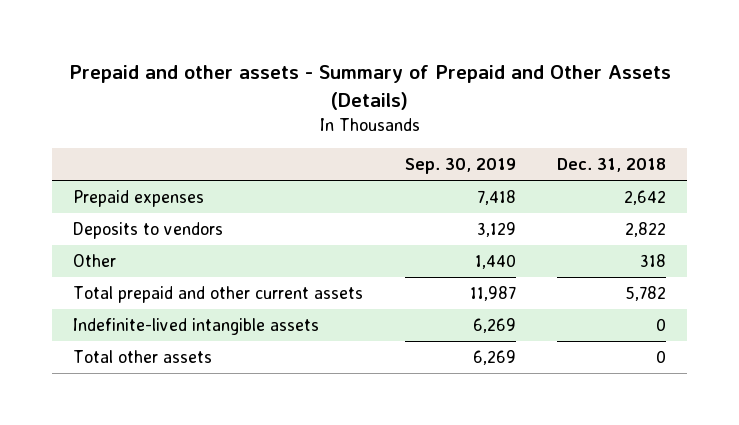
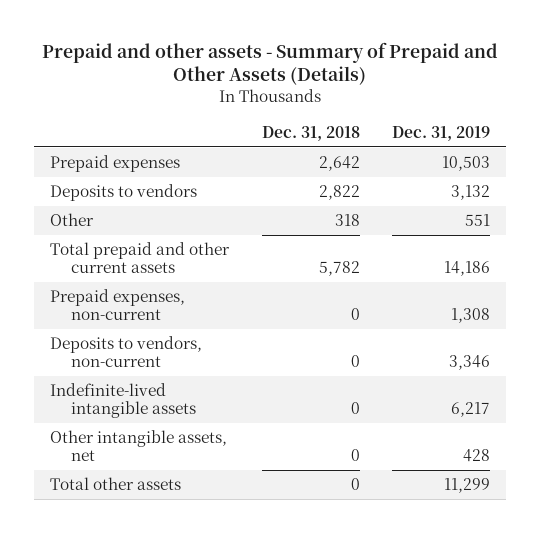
- | Sep. 30, 2019 | Dec. 31, 2018
+ | Dec. 31, 2018 | Dec. 31, 2019
+ Prepaid expenses, non-current | 0 | 1,308
+ Deposits to vendors, non-current | 0 | 3,346
+ Other intangible assets, net | 0 | 428

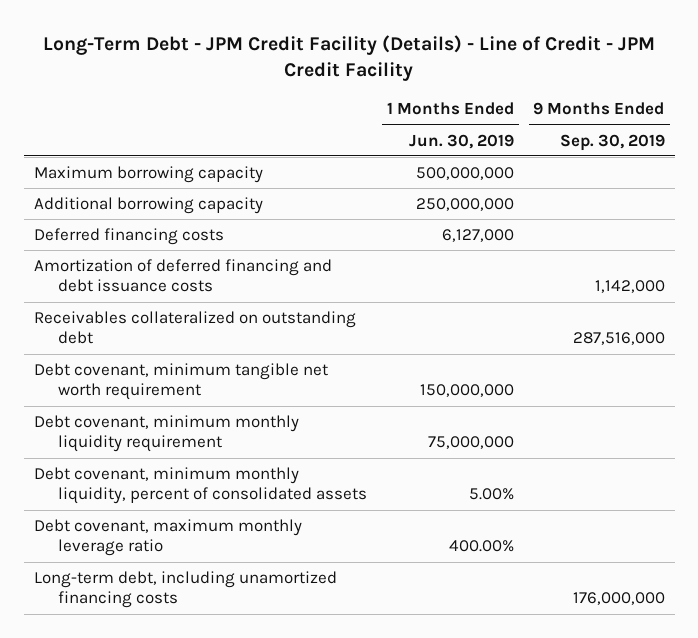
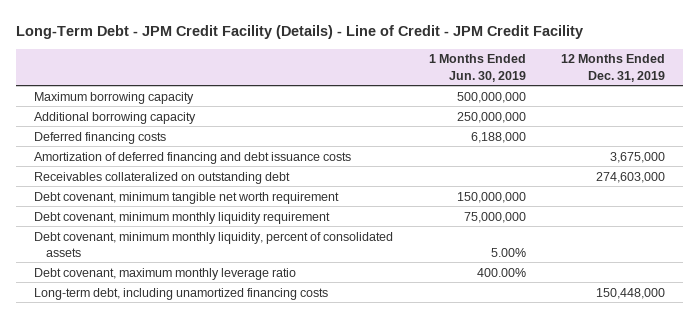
- | 1 Months Ended Jun. 30, 2019 | 9 Months Ended Sep. 30, 2019
+ | 1 Months Ended Jun. 30, 2019 | 12 Months Ended Dec. 31, 2019
- Deferred financing costs | 6,127,000 |
+ Deferred financing costs | 6,188,000 |

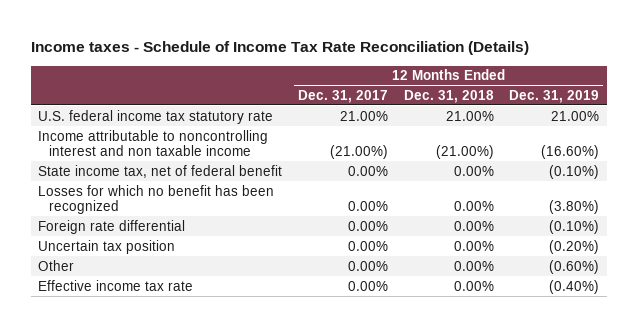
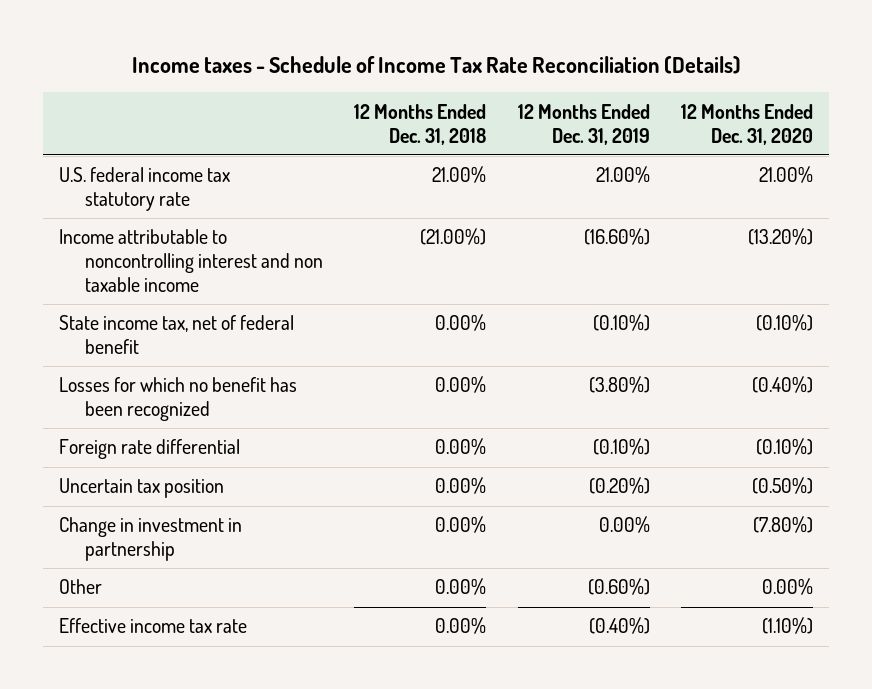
- | 12 Months Ended Dec. 31, 2017 | 12 Months Ended Dec. 31, 2018 | 12 Months Ended Dec. 31, 2019
+ | 12 Months Ended Dec. 31, 2018 | 12 Months Ended Dec. 31, 2019 | 12 Months Ended Dec. 31, 2020
+ Change in investment in partnership | 0.00% | 0.00% | (7.80%)

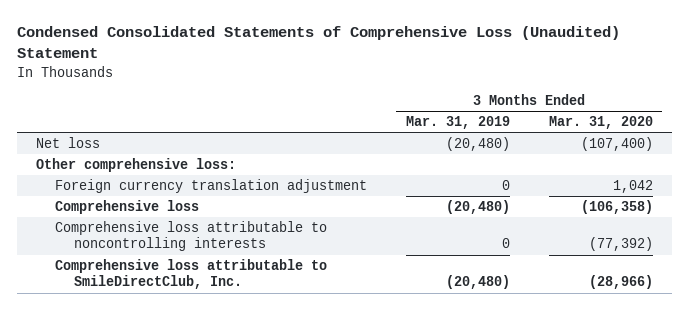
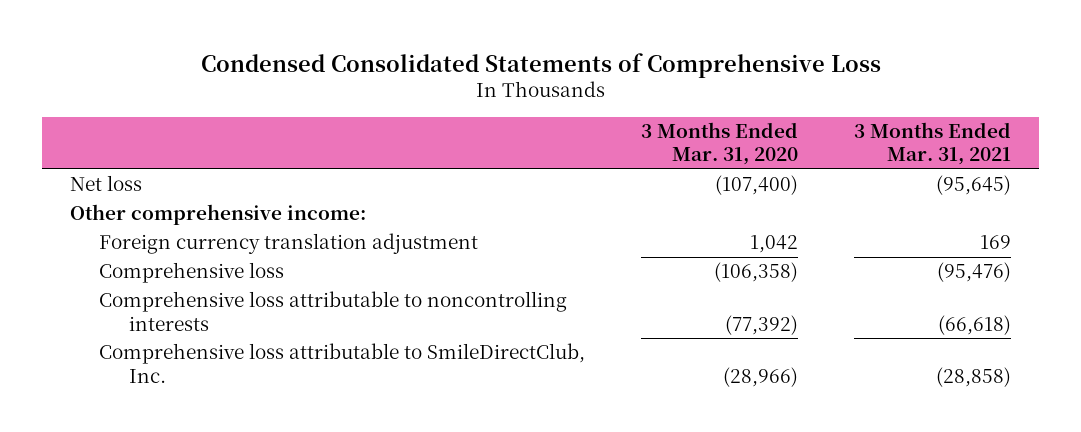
- Condensed Consolidated Statements of Comprehensive Loss (Unaudited) Statement
+ Condensed Consolidated Statements of Comprehensive Loss
- | 3 Months Ended Mar. 31, 2019 | 3 Months Ended Mar. 31, 2020
+ | 3 Months Ended Mar. 31, 2020 | 3 Months Ended Mar. 31, 2021
- Other comprehensive loss:
+ Other comprehensive income:

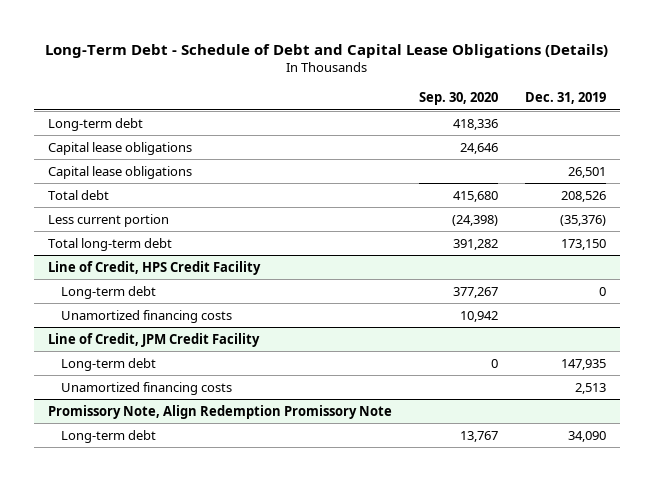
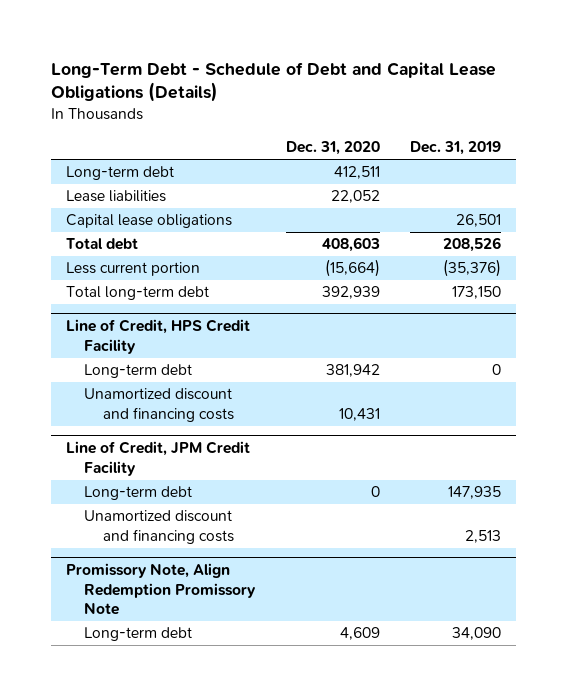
- | Sep. 30, 2020 | Dec. 31, 2019
+ | Dec. 31, 2020 | Dec. 31, 2019
- Capital lease obligations | 24,646 |
+ Lease liabilities | 22,052 |
@ Line of Credit, HPS Credit Facility
- Unamortized financing costs | 10,942 |
+ Unamortized discount and financing costs | 10,431 |
@ Line of Credit, JPM Credit Facility
- Unamortized financing costs | | 2,513
+ Unamortized discount and financing costs | | 2,513

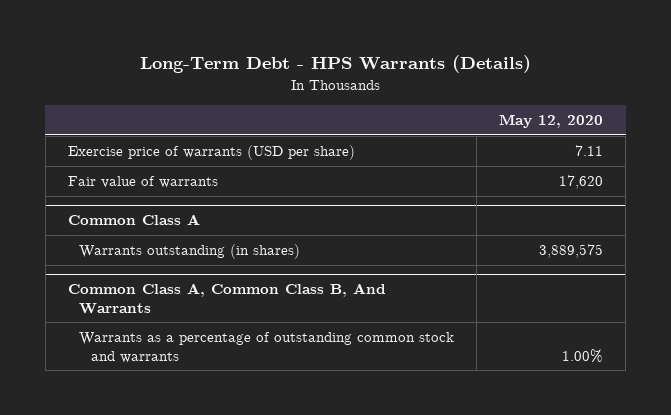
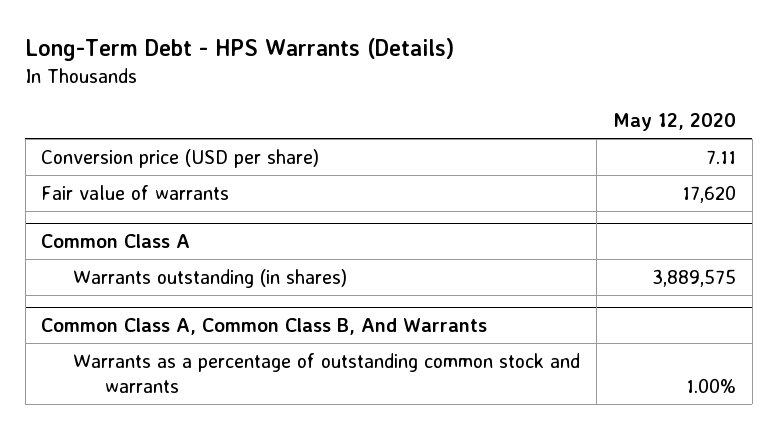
- Exercise price of warrants (USD per share) | 7.11
+ Conversion price (USD per share) | 7.11

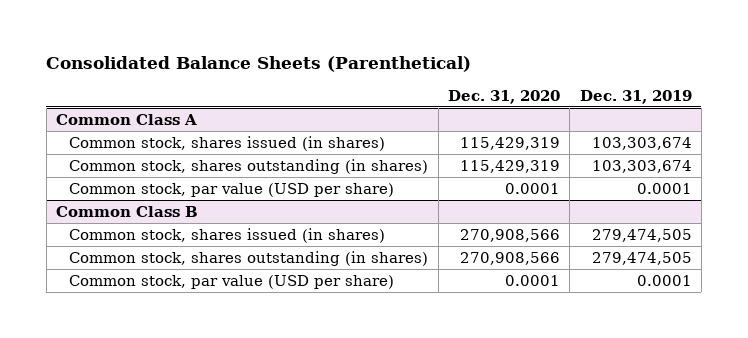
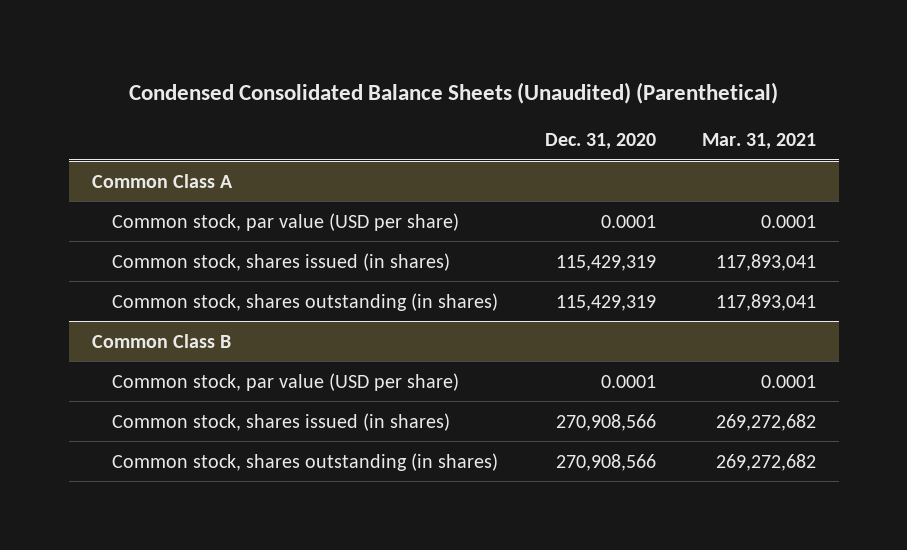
- Consolidated Balance Sheets (Parenthetical)
+ Condensed Consolidated Balance Sheets (Unaudited) (Parenthetical)
- | Dec. 31, 2020 | Dec. 31, 2019
+ | Dec. 31, 2020 | Mar. 31, 2021
@ Common Class A
moved up: Common stock, par value (USD per share) | 0.0001 | 0.0001
@ Common Class B
moved up: Common stock, par value (USD per share) | 0.0001 | 0.0001

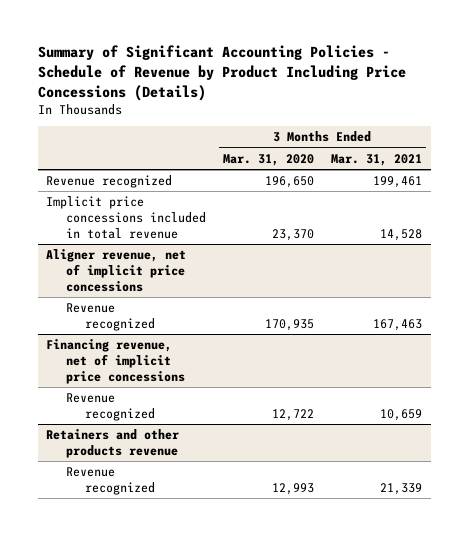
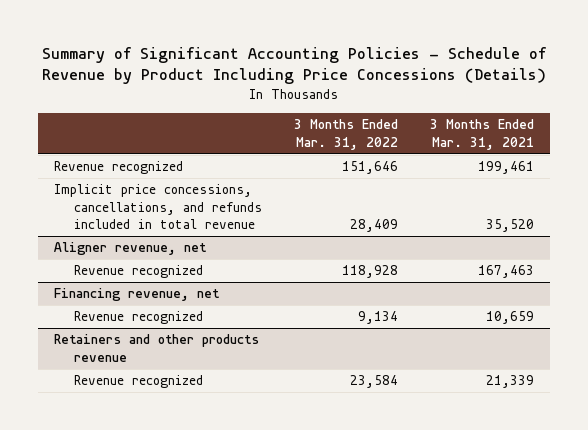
- | 3 Months Ended Mar. 31, 2020 | 3 Months Ended Mar. 31, 2021
+ | 3 Months Ended Mar. 31, 2022 | 3 Months Ended Mar. 31, 2021
- Implicit price concessions included in total revenue | 23,370 | 14,528
- Aligner revenue, net of implicit price concessions
+ Implicit price concessions, cancellations, and refunds included in total revenue | 28,409 | 35,520
+ Aligner revenue, net
- Financing revenue, net of implicit price concessions
+ Financing revenue, net

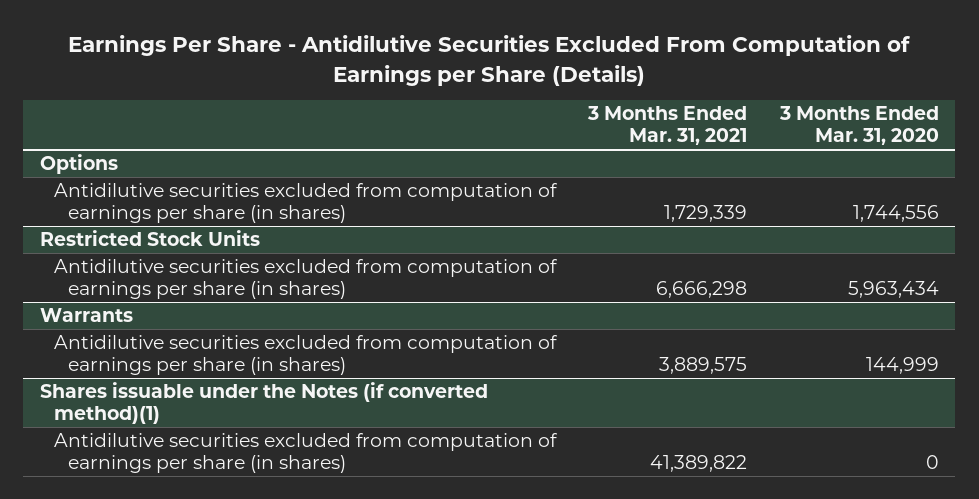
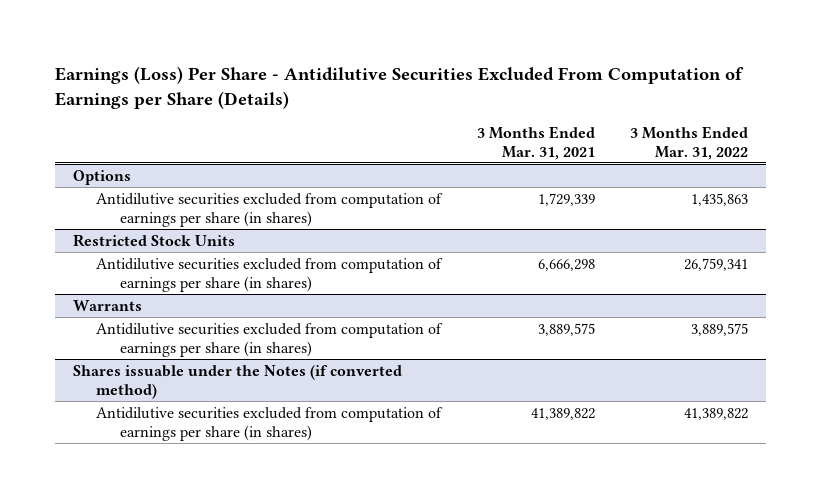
- Earnings Per Share - Antidilutive Securities Excluded From Computation of Earnings per Share (Details)
+ Earnings (Loss) Per Share - Antidilutive Securities Excluded From Computation of Earnings per Share (Details)
- | 3 Months Ended Mar. 31, 2021 | 3 Months Ended Mar. 31, 2020
+ | 3 Months Ended Mar. 31, 2021 | 3 Months Ended Mar. 31, 2022
- Shares issuable under the Notes (if converted method)(1)
+ Shares issuable under the Notes (if converted method)

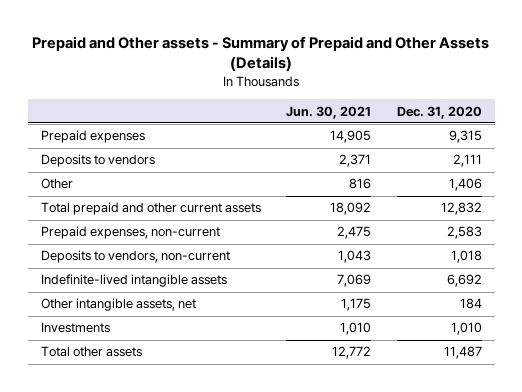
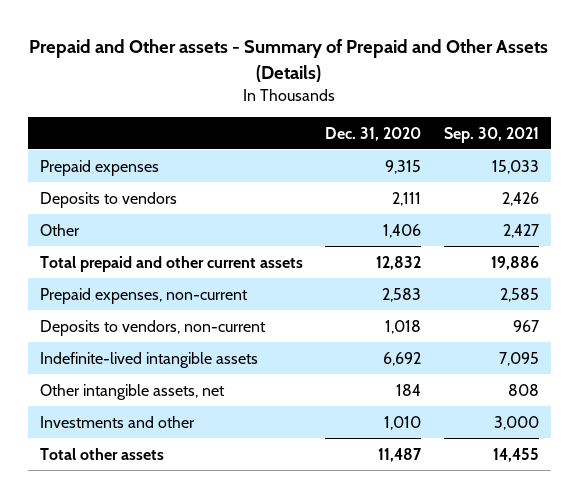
- | Jun. 30, 2021 | Dec. 31, 2020
+ | Dec. 31, 2020 | Sep. 30, 2021
- Investments | 1,010 | 1,010
+ Investments and other | 1,010 | 3,000

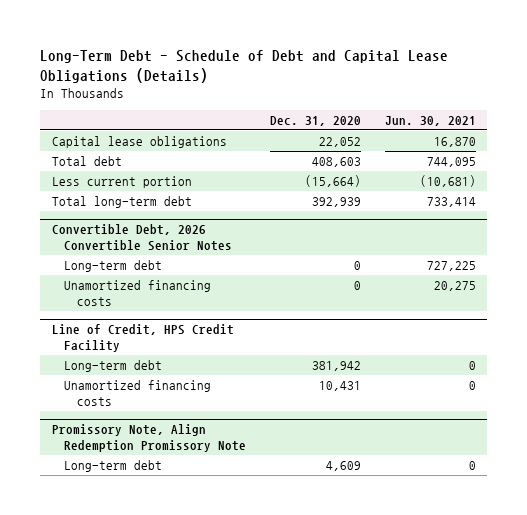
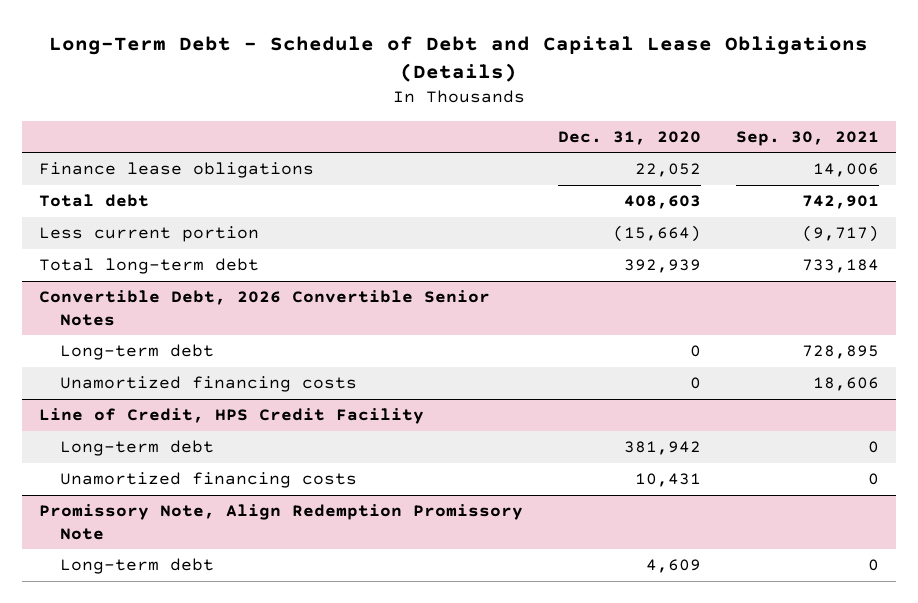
- | Dec. 31, 2020 | Jun. 30, 2021
+ | Dec. 31, 2020 | Sep. 30, 2021
- Capital lease obligations | 22,052 | 16,870
+ Finance lease obligations | 22,052 | 14,006

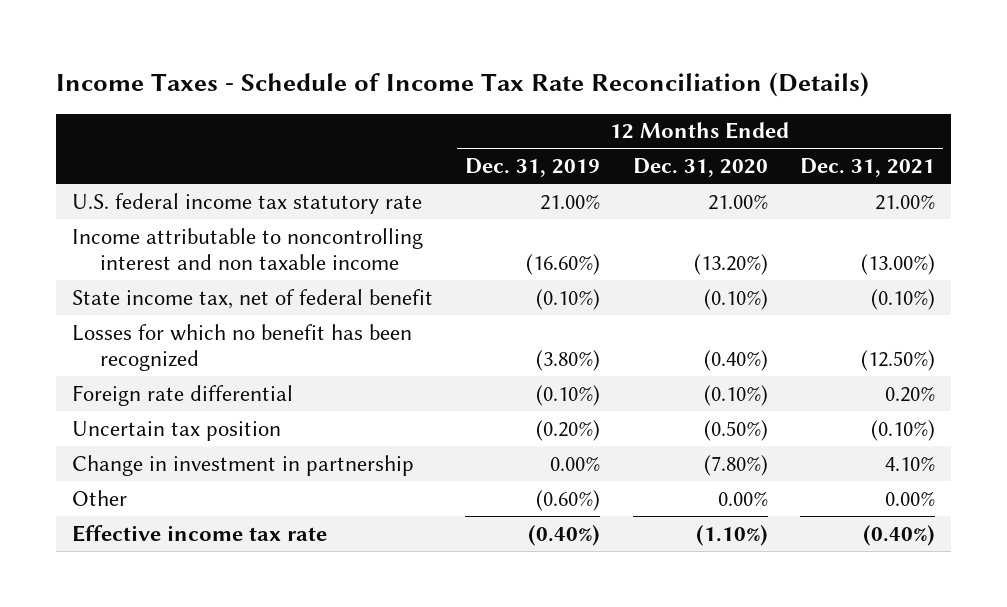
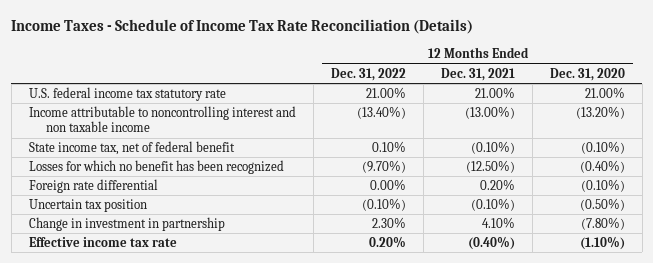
- | 12 Months Ended Dec. 31, 2019 | 12 Months Ended Dec. 31, 2020 | 12 Months Ended Dec. 31, 2021
+ | 12 Months Ended Dec. 31, 2022 | 12 Months Ended Dec. 31, 2021 | 12 Months Ended Dec. 31, 2020
- Other | (0.60%) | 0.00% | 0.00%

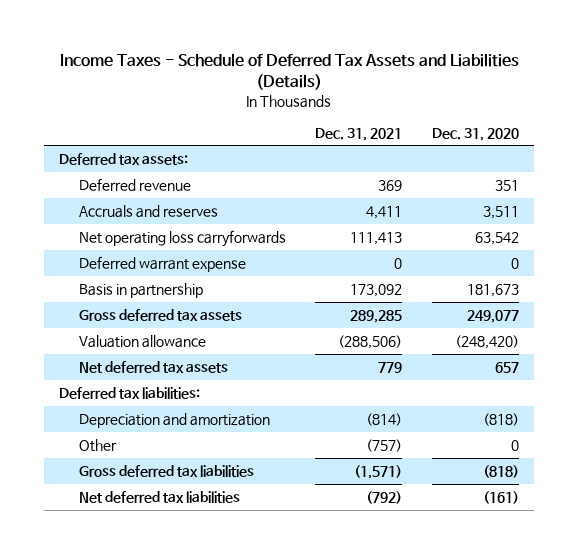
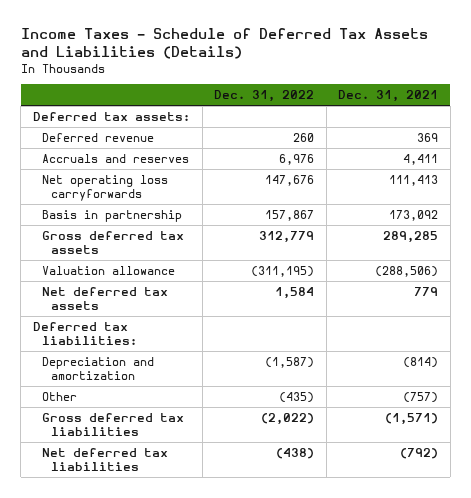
- | Dec. 31, 2021 | Dec. 31, 2020
+ | Dec. 31, 2022 | Dec. 31, 2021
- Deferred warrant expense | 0 | 0

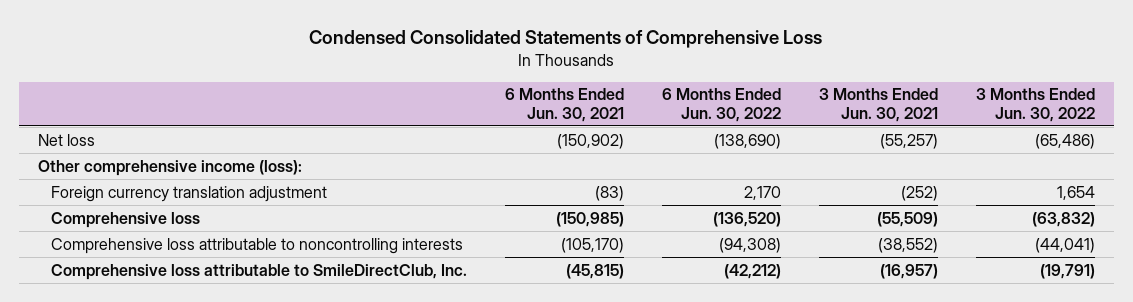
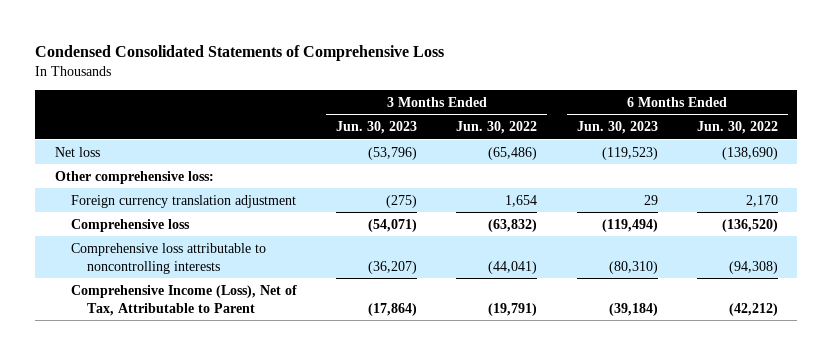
- | 6 Months Ended Jun. 30, 2021 | 6 Months Ended Jun. 30, 2022 | 3 Months Ended Jun. 30, 2021 | 3 Months Ended Jun. 30, 2022
+ | 3 Months Ended Jun. 30, 2023 | 3 Months Ended Jun. 30, 2022 | 6 Months Ended Jun. 30, 2023 | 6 Months Ended Jun. 30, 2022
- Other comprehensive income (loss):
+ Other comprehensive loss:
- Comprehensive loss attributable to SmileDirectClub, Inc. | (45,815) | (42,212) | (16,957) | (19,791)
+ Comprehensive Income (Loss), Net of Tax, Attributable to Parent | (17,864) | (19,791) | (39,184) | (42,212)

